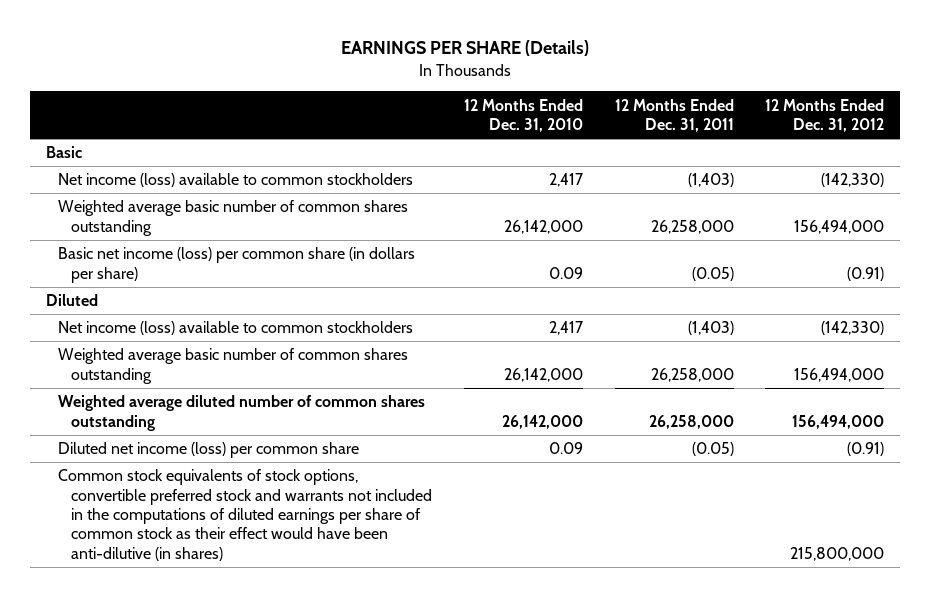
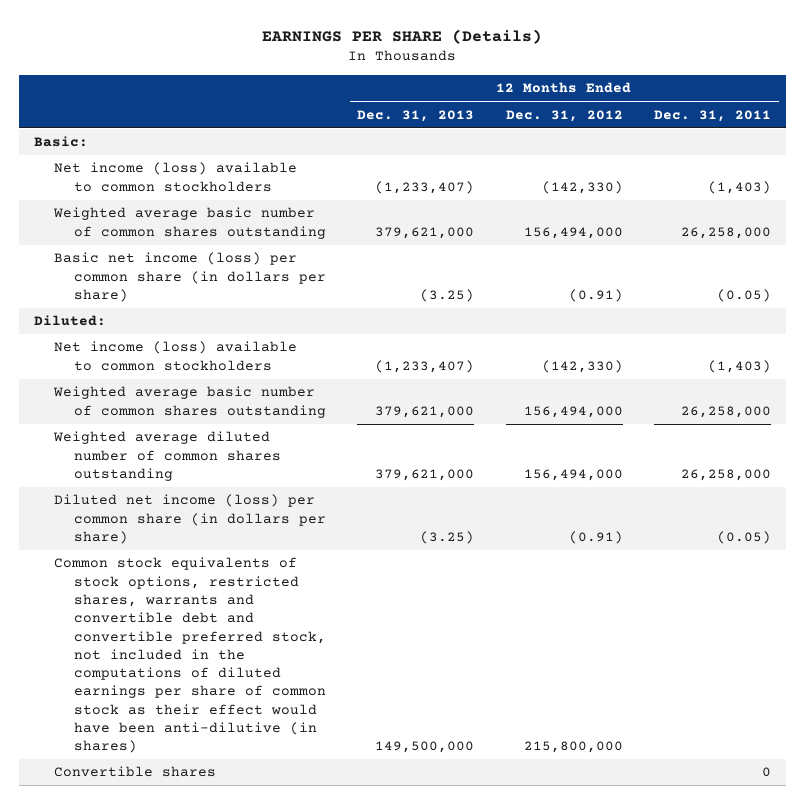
- | 12 Months Ended Dec. 31, 2010 | 12 Months Ended Dec. 31, 2011 | 12 Months Ended Dec. 31, 2012
+ | 12 Months Ended Dec. 31, 2013 | 12 Months Ended Dec. 31, 2012 | 12 Months Ended Dec. 31, 2011
- Basic
+ Basic:
- Diluted
+ Diluted:
- Diluted net income (loss) per common share | 0.09 | (0.05) | (0.91)
- Common stock equivalents of stock options, convertible preferred stock and warrants not included in the computations of diluted earnings per share of common stock as their effect would have been anti-dilutive (in shares) | | | 215,800,000
+ Diluted net income (loss) per common share (in dollars per share) | (3.25) | (0.91) | (0.05)
+ Common stock equivalents of stock options, restricted shares, warrants and convertible debt and convertible preferred stock, not included in the computations of diluted earnings per share of common stock as their effect would have been anti-dilutive (in shares) | 149,500,000 | 215,800,000 |
+ Convertible shares | | | 0

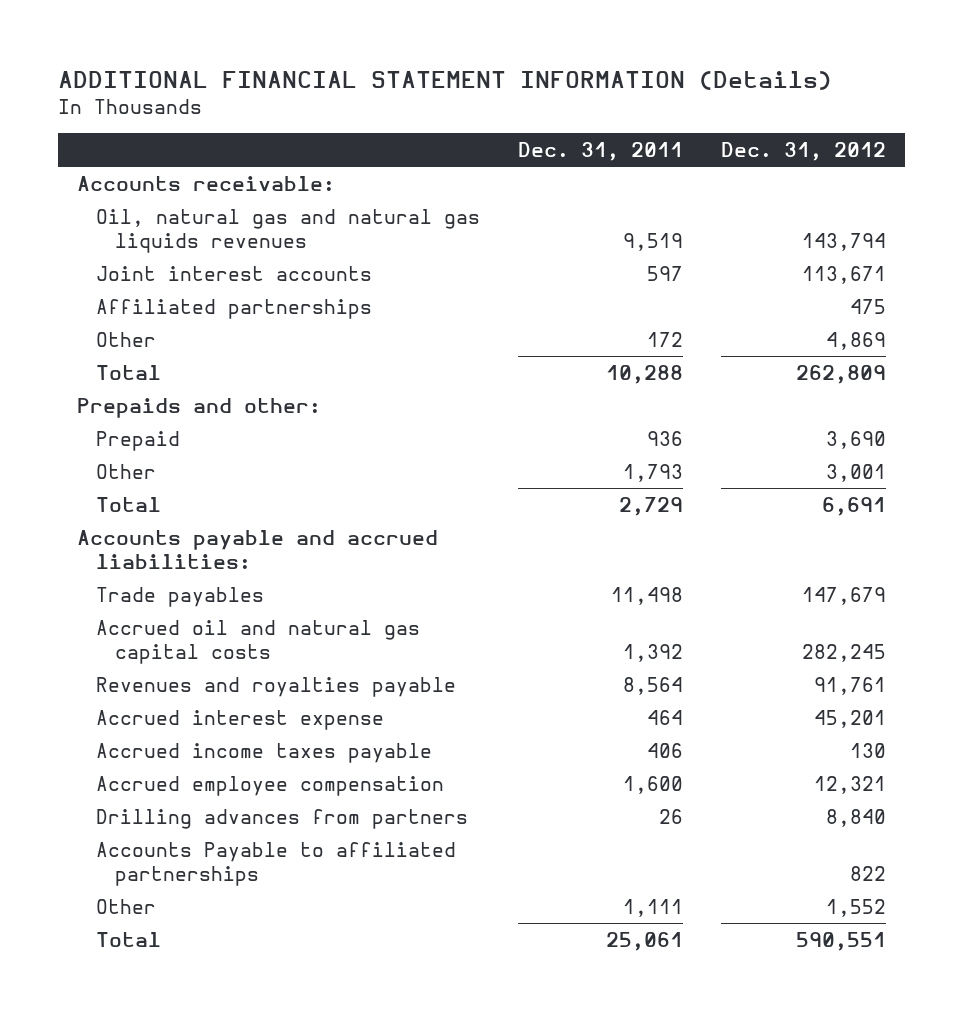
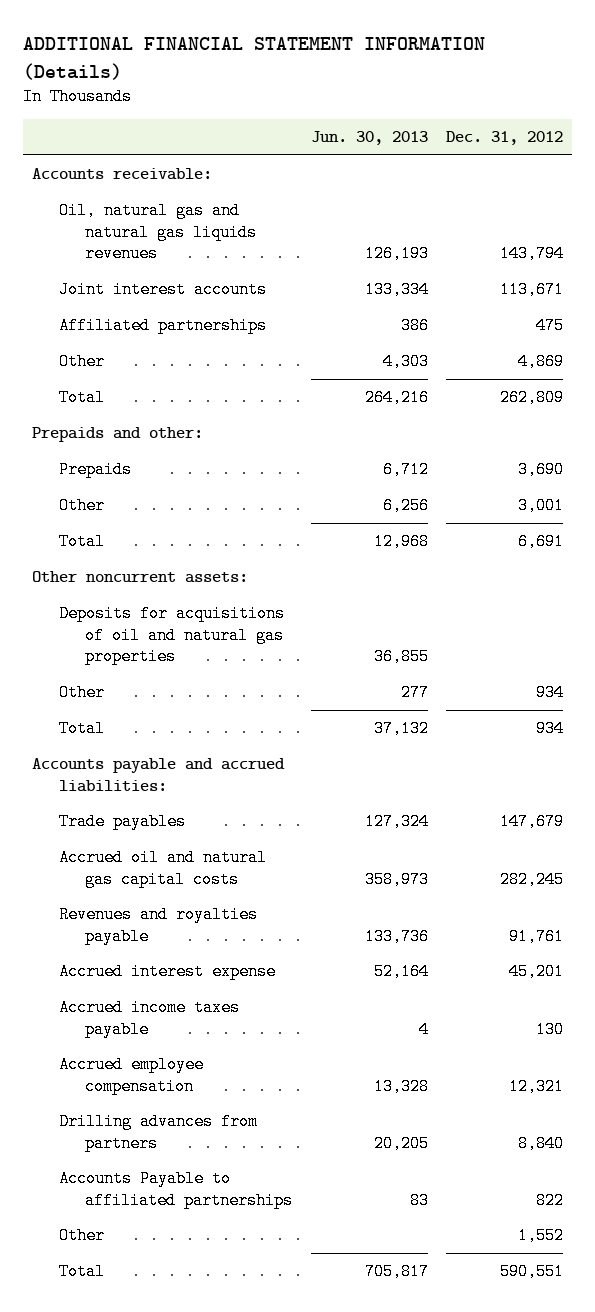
- | Dec. 31, 2011 | Dec. 31, 2012
+ | Jun. 30, 2013 | Dec. 31, 2012
- Prepaid | 936 | 3,690
+ Prepaids | 6,712 | 3,690
+ Other noncurrent assets:
+ Deposits for acquisitions of oil and natural gas properties | 36,855 |
+ Other | 277 | 934
+ Total | 37,132 | 934

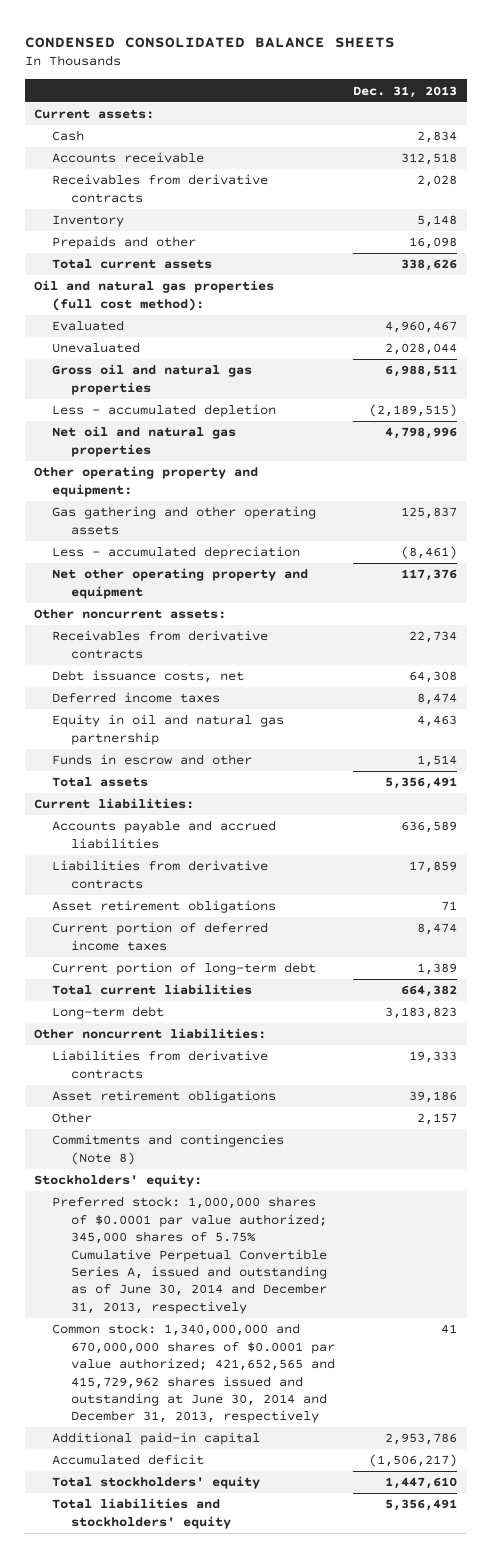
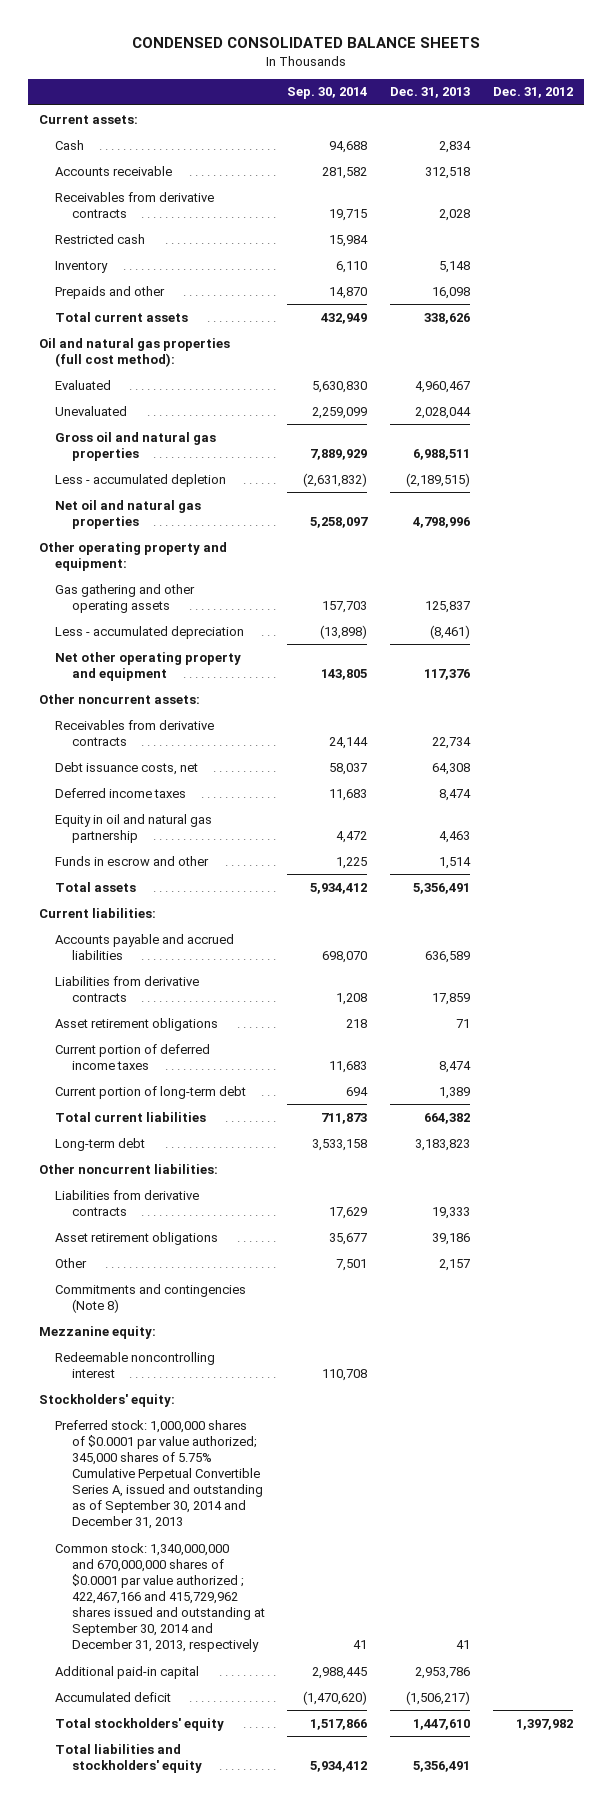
- | Dec. 31, 2013
+ | Sep. 30, 2014 | Dec. 31, 2013 | Dec. 31, 2012
+ Restricted cash | 15,984 | |
+ Mezzanine equity:
+ Redeemable noncontrolling interest | 110,708 | |
- Preferred stock: 1,000,000 shares of $0.0001 par value authorized; 345,000 shares of 5.75% Cumulative Perpetual Convertible Series A, issued and outstanding as of June 30, 2014 and December 31, 2013, respectively
- Common stock: 1,340,000,000 and 670,000,000 shares of $0.0001 par value authorized; 421,652,565 and 415,729,962 shares issued and outstanding at June 30, 2014 and December 31, 2013, respectively | 41
+ Preferred stock: 1,000,000 shares of $0.0001 par value authorized; 345,000 shares of 5.75% Cumulative Perpetual Convertible Series A, issued and outstanding as of September 30, 2014 and December 31, 2013
+ Common stock: 1,340,000,000 and 670,000,000 shares of $0.0001 par value authorized ; 422,467,166 and 415,729,962 shares issued and outstanding at September 30, 2014 and December 31, 2013, respectively | 41 | 41 |

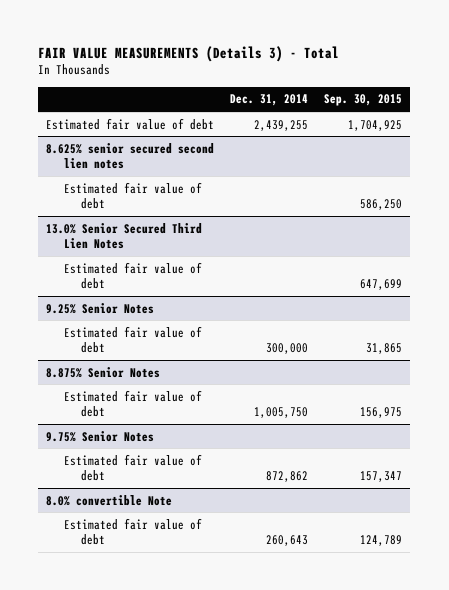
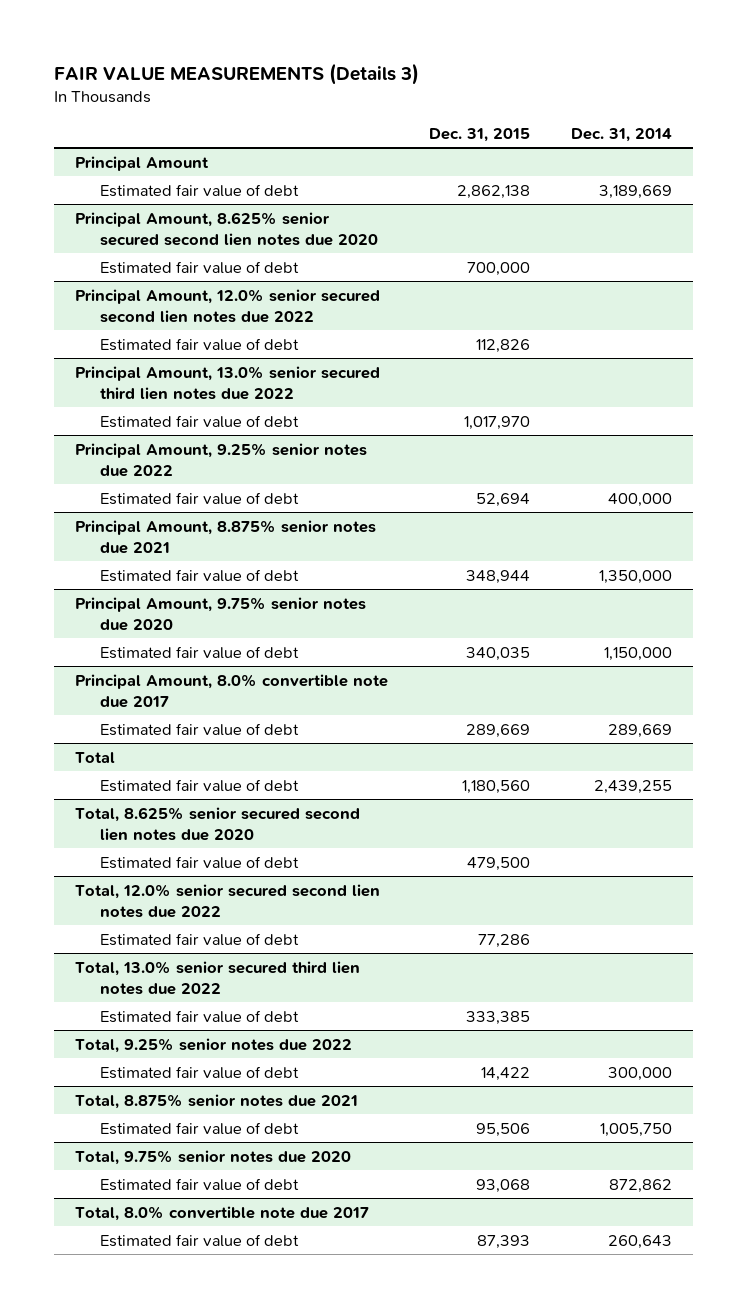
- FAIR VALUE MEASUREMENTS (Details 3) - Total
+ FAIR VALUE MEASUREMENTS (Details 3)
- | Dec. 31, 2014 | Sep. 30, 2015
+ | Dec. 31, 2015 | Dec. 31, 2014
+ Principal Amount
+ Estimated fair value of debt | 2,862,138 | 3,189,669
+ Principal Amount, 8.625% senior secured second lien notes due 2020
+ Estimated fair value of debt | 700,000 |
+ Principal Amount, 12.0% senior secured second lien notes due 2022
+ Estimated fair value of debt | 112,826 |
+ Principal Amount, 13.0% senior secured third lien notes due 2022
+ Estimated fair value of debt | 1,017,970 |
+ Principal Amount, 9.25% senior notes due 2022
+ Estimated fair value of debt | 52,694 | 400,000
+ Principal Amount, 8.875% senior notes due 2021
+ Estimated fair value of debt | 348,944 | 1,350,000
+ Principal Amount, 9.75% senior notes due 2020
+ Estimated fair value of debt | 340,035 | 1,150,000
+ Principal Amount, 8.0% convertible note due 2017
+ Estimated fair value of debt | 289,669 | 289,669
+ Total
- 8.625% senior secured second lien notes
+ Total, 8.625% senior secured second lien notes due 2020
- 13.0% Senior Secured Third Lien Notes
+ Total, 12.0% senior secured second lien notes due 2022
- 9.25% Senior Notes
+ Total, 13.0% senior secured third lien notes due 2022
+ Estimated fair value of debt | 333,385 |
+ Total, 9.25% senior notes due 2022
- 8.875% Senior Notes
+ Total, 8.875% senior notes due 2021
- 9.75% Senior Notes
+ Total, 9.75% senior notes due 2020
- 8.0% convertible Note
+ Total, 8.0% convertible note due 2017

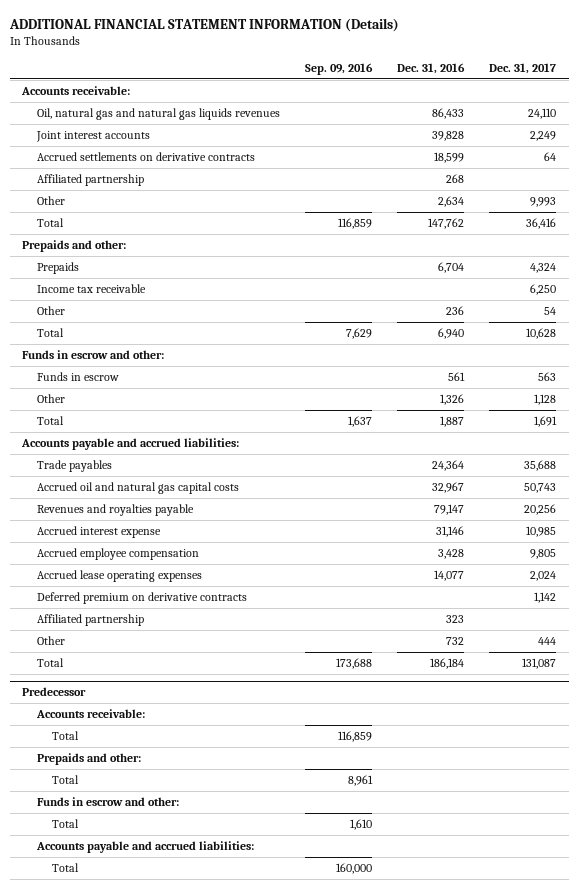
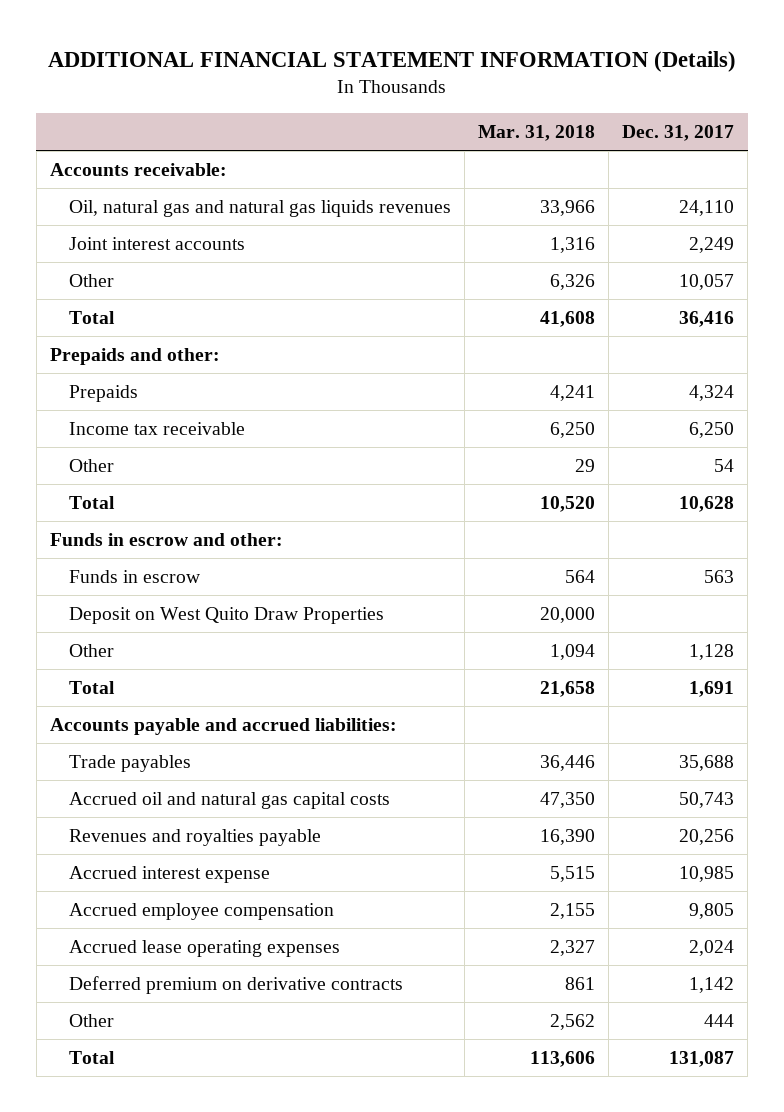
- | Sep. 09, 2016 | Dec. 31, 2016 | Dec. 31, 2017
+ | Mar. 31, 2018 | Dec. 31, 2017
- Accrued settlements on derivative contracts | | 18,599 | 64
- Affiliated partnership | | 268 |
- Other | | 2,634 | 9,993
+ Other | 6,326 | 10,057
+ Deposit on West Quito Draw Properties | 20,000 |
- Affiliated partnership | | 323 |
- Predecessor
- Accounts receivable:
- Total | 116,859 | |
- Prepaids and other:
- Total | 8,961 | |
- Funds in escrow and other:
- Total | 1,610 | |
- Accounts payable and accrued liabilities:
- Total | 160,000 | |

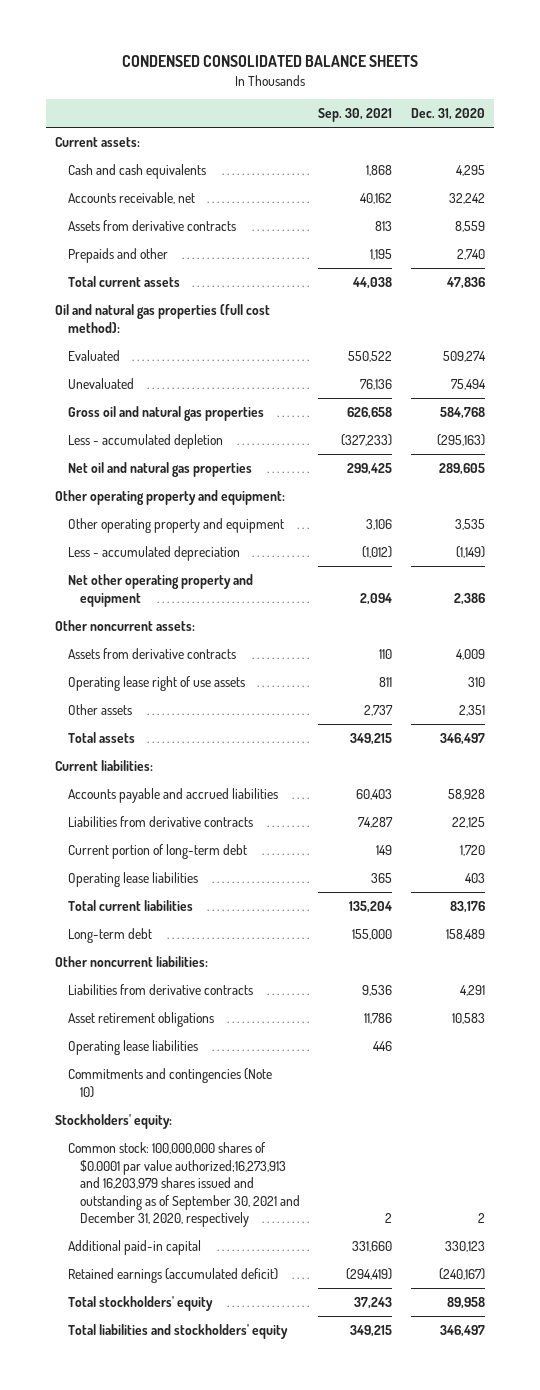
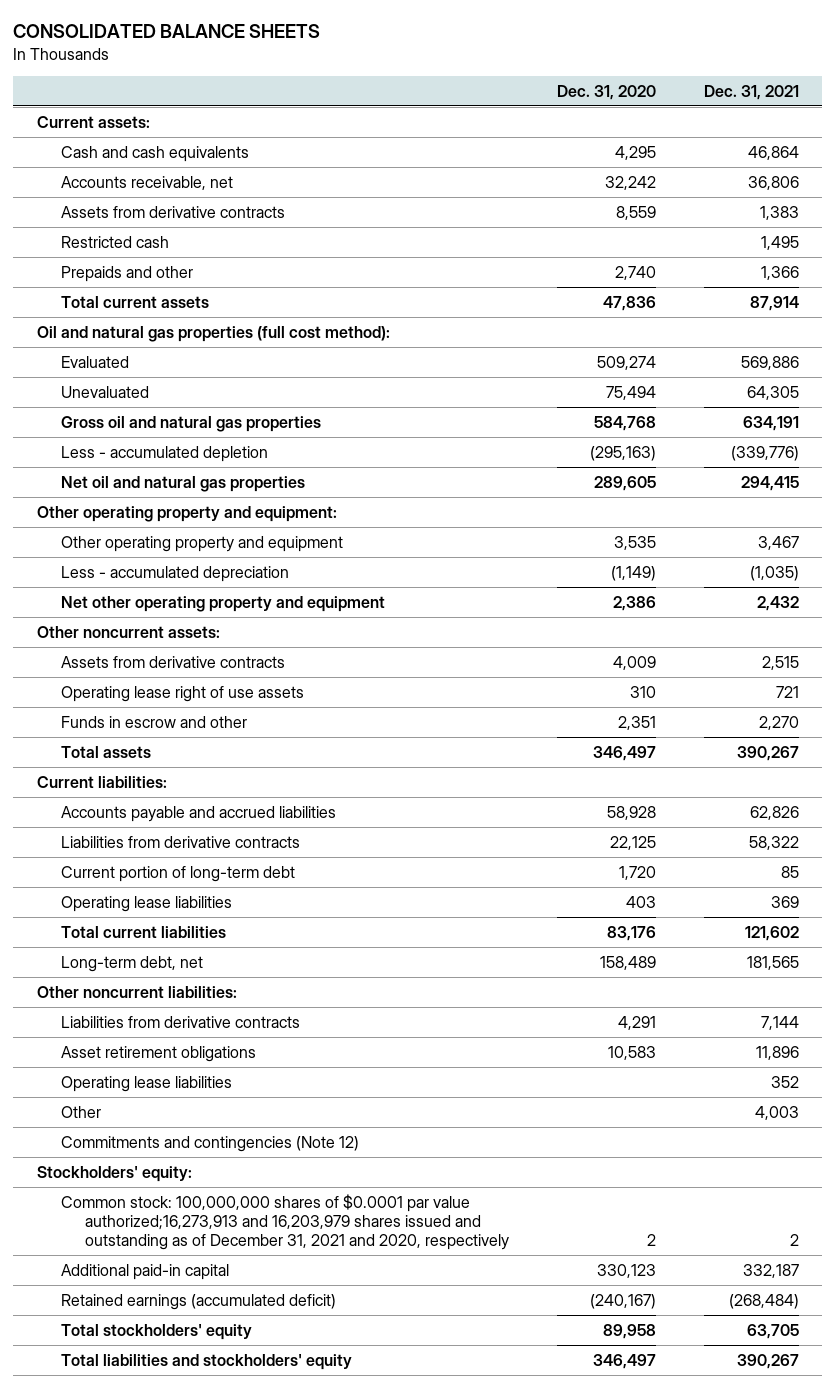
- CONDENSED CONSOLIDATED BALANCE SHEETS
+ CONSOLIDATED BALANCE SHEETS
- | Sep. 30, 2021 | Dec. 31, 2020
+ | Dec. 31, 2020 | Dec. 31, 2021
+ Restricted cash | | 1,495
- Other assets | 2,737 | 2,351
+ Funds in escrow and other | 2,351 | 2,270
- Long-term debt | 155,000 | 158,489
+ Long-term debt, net | 158,489 | 181,565
- Commitments and contingencies (Note 10)
+ Other | | 4,003
+ Commitments and contingencies (Note 12)
- Common stock: 100,000,000 shares of $0.0001 par value authorized;16,273,913 and 16,203,979 shares issued and outstanding as of September 30, 2021 and December 31, 2020, respectively | 2 | 2
+ Common stock: 100,000,000 shares of $0.0001 par value authorized;16,273,913 and 16,203,979 shares issued and outstanding as of December 31, 2021 and 2020, respectively | 2 | 2

